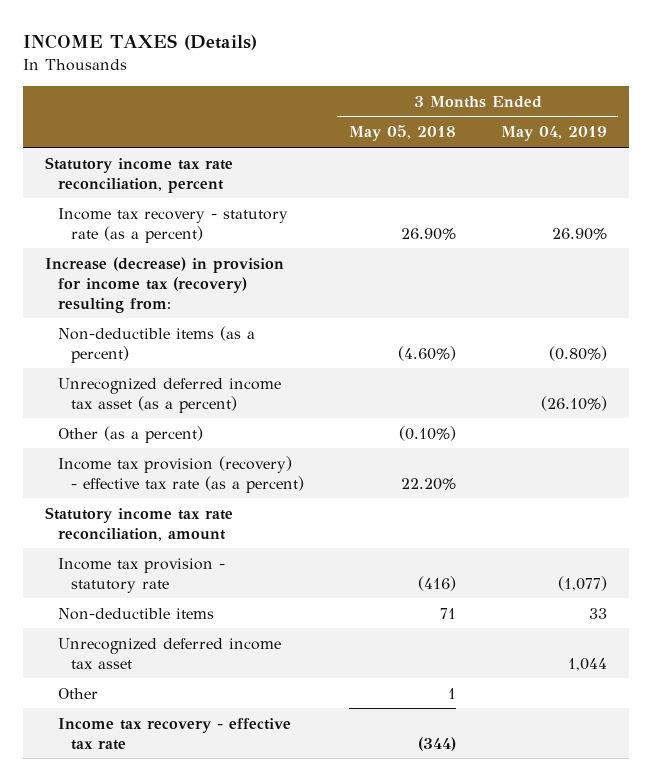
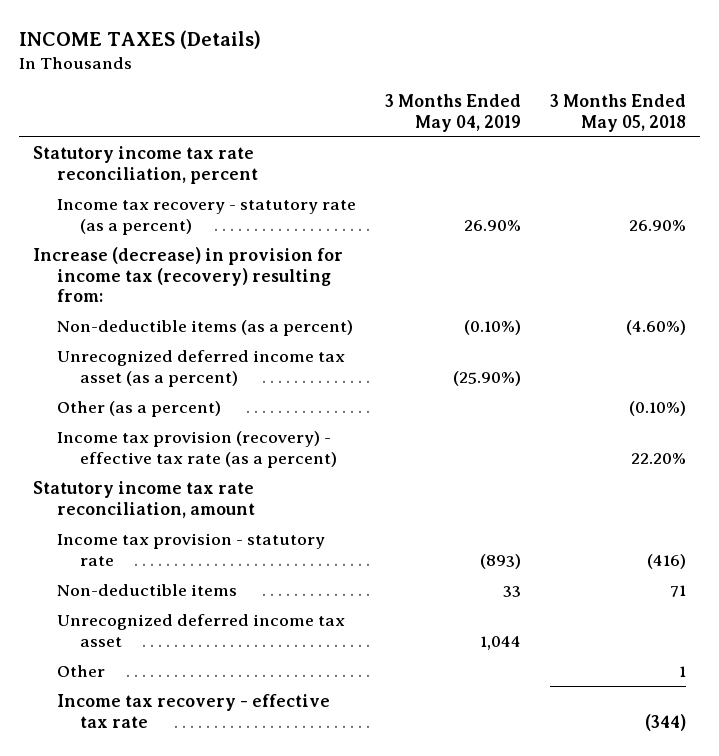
- | 3 Months Ended May 05, 2018 | 3 Months Ended May 04, 2019
+ | 3 Months Ended May 04, 2019 | 3 Months Ended May 05, 2018
- Non-deductible items (as a percent) | (4.60%) | (0.80%)
- Unrecognized deferred income tax asset (as a percent) | | (26.10%)
+ Non-deductible items (as a percent) | (0.10%) | (4.60%)
+ Unrecognized deferred income tax asset (as a percent) | (25.90%) |
- Income tax provision - statutory rate | (416) | (1,077)
+ Income tax provision - statutory rate | (893) | (416)

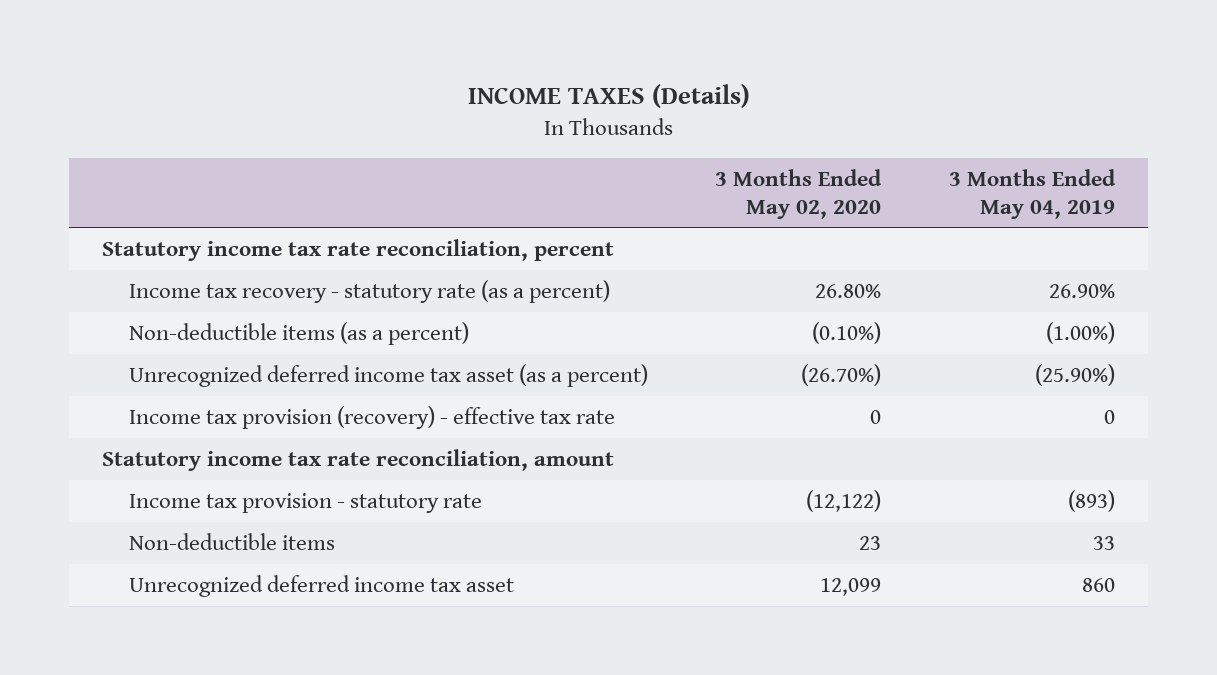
- | 3 Months Ended May 04, 2019 | 3 Months Ended May 05, 2018
+ | 3 Months Ended May 02, 2020 | 3 Months Ended May 04, 2019
- Increase (decrease) in provision for income tax (recovery) resulting from:
- Non-deductible items (as a percent) | (0.10%) | (4.60%)
+ Non-deductible items (as a percent) | (0.10%) | (1.00%)
- Other (as a percent) | | (0.10%)
- Income tax provision (recovery) - effective tax rate (as a percent) | | 22.20%
+ Income tax provision (recovery) - effective tax rate | 0 | 0
- Unrecognized deferred income tax asset | 1,044 |
- Other | | 1
- Income tax recovery - effective tax rate | | (344)
+ Unrecognized deferred income tax asset | 12,099 | 860

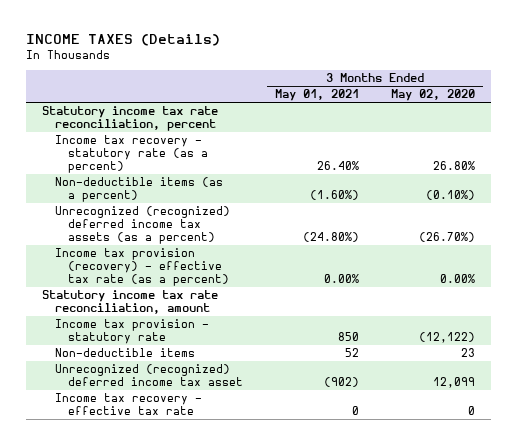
- | 3 Months Ended May 02, 2020 | 3 Months Ended May 04, 2019
+ | 3 Months Ended May 01, 2021 | 3 Months Ended May 02, 2020
- Unrecognized deferred income tax asset (as a percent) | (26.70%) | (25.90%)
- Income tax provision (recovery) - effective tax rate | 0 | 0
+ Unrecognized (recognized) deferred income tax assets (as a percent) | (24.80%) | (26.70%)
+ Income tax provision (recovery) - effective tax rate (as a percent) | 0.00% | 0.00%
- Unrecognized deferred income tax asset | 12,099 | 860
+ Unrecognized (recognized) deferred income tax asset | (902) | 12,099
+ Income tax recovery - effective tax rate | 0 | 0

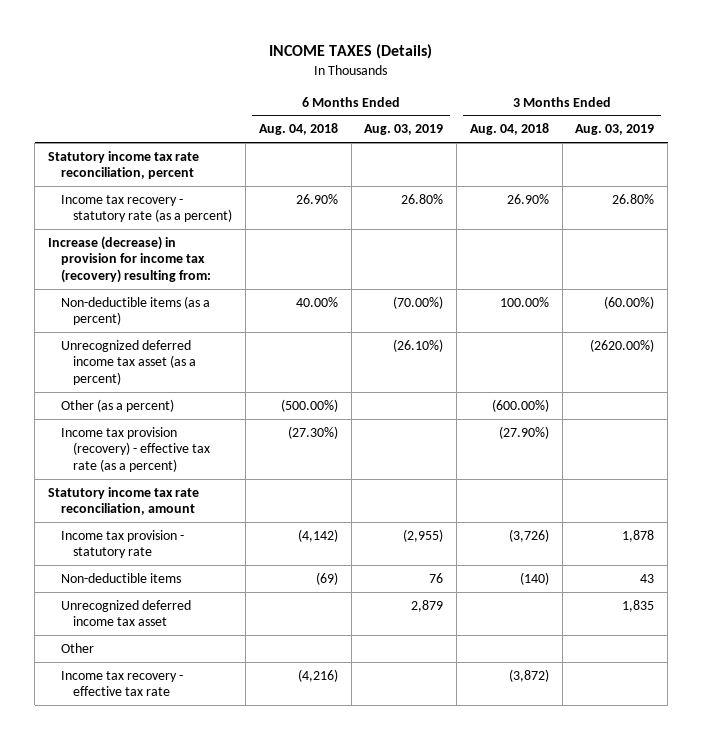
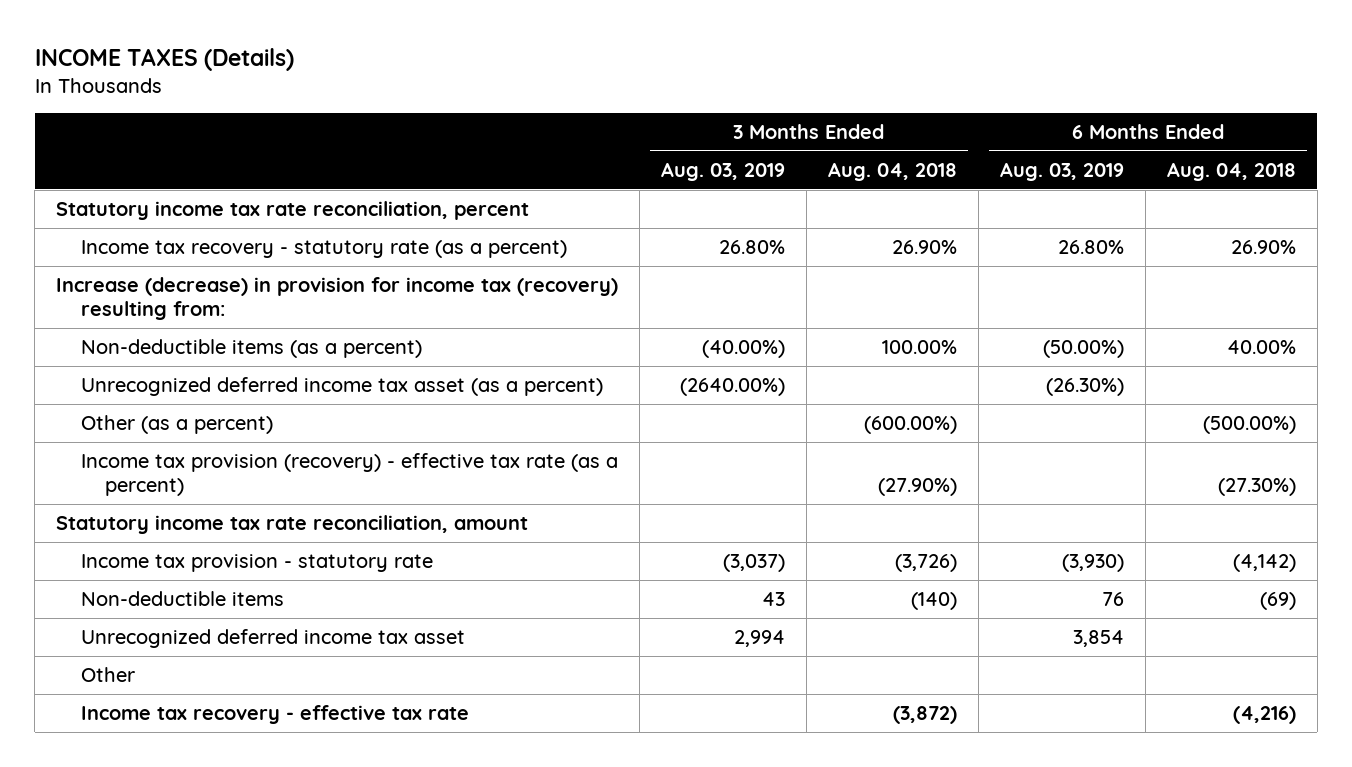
- | 6 Months Ended Aug. 04, 2018 | 6 Months Ended Aug. 03, 2019 | 3 Months Ended Aug. 04, 2018 | 3 Months Ended Aug. 03, 2019
+ | 3 Months Ended Aug. 03, 2019 | 3 Months Ended Aug. 04, 2018 | 6 Months Ended Aug. 03, 2019 | 6 Months Ended Aug. 04, 2018
- Non-deductible items (as a percent) | 40.00% | (70.00%) | 100.00% | (60.00%)
- Unrecognized deferred income tax asset (as a percent) | | (26.10%) | | (2620.00%)
+ Non-deductible items (as a percent) | (40.00%) | 100.00% | (50.00%) | 40.00%
+ Unrecognized deferred income tax asset (as a percent) | (2640.00%) | | (26.30%) |
- Income tax provision - statutory rate | (4,142) | (2,955) | (3,726) | 1,878
+ Income tax provision - statutory rate | (3,037) | (3,726) | (3,930) | (4,142)
- Unrecognized deferred income tax asset | | 2,879 | | 1,835
+ Unrecognized deferred income tax asset | 2,994 | | 3,854 |

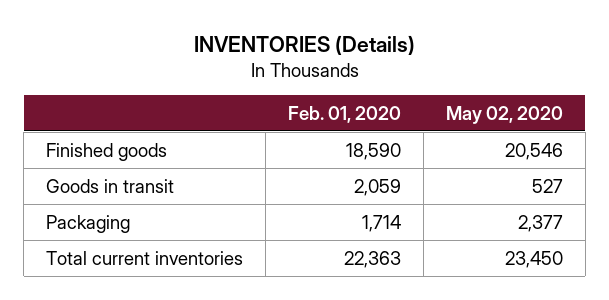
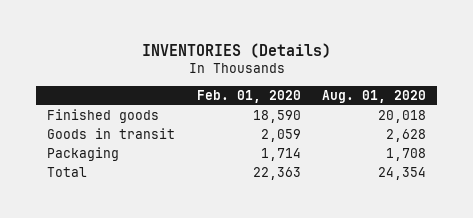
- | Feb. 01, 2020 | May 02, 2020
+ | Feb. 01, 2020 | Aug. 01, 2020
- Total current inventories | 22,363 | 23,450
+ Total | 22,363 | 24,354

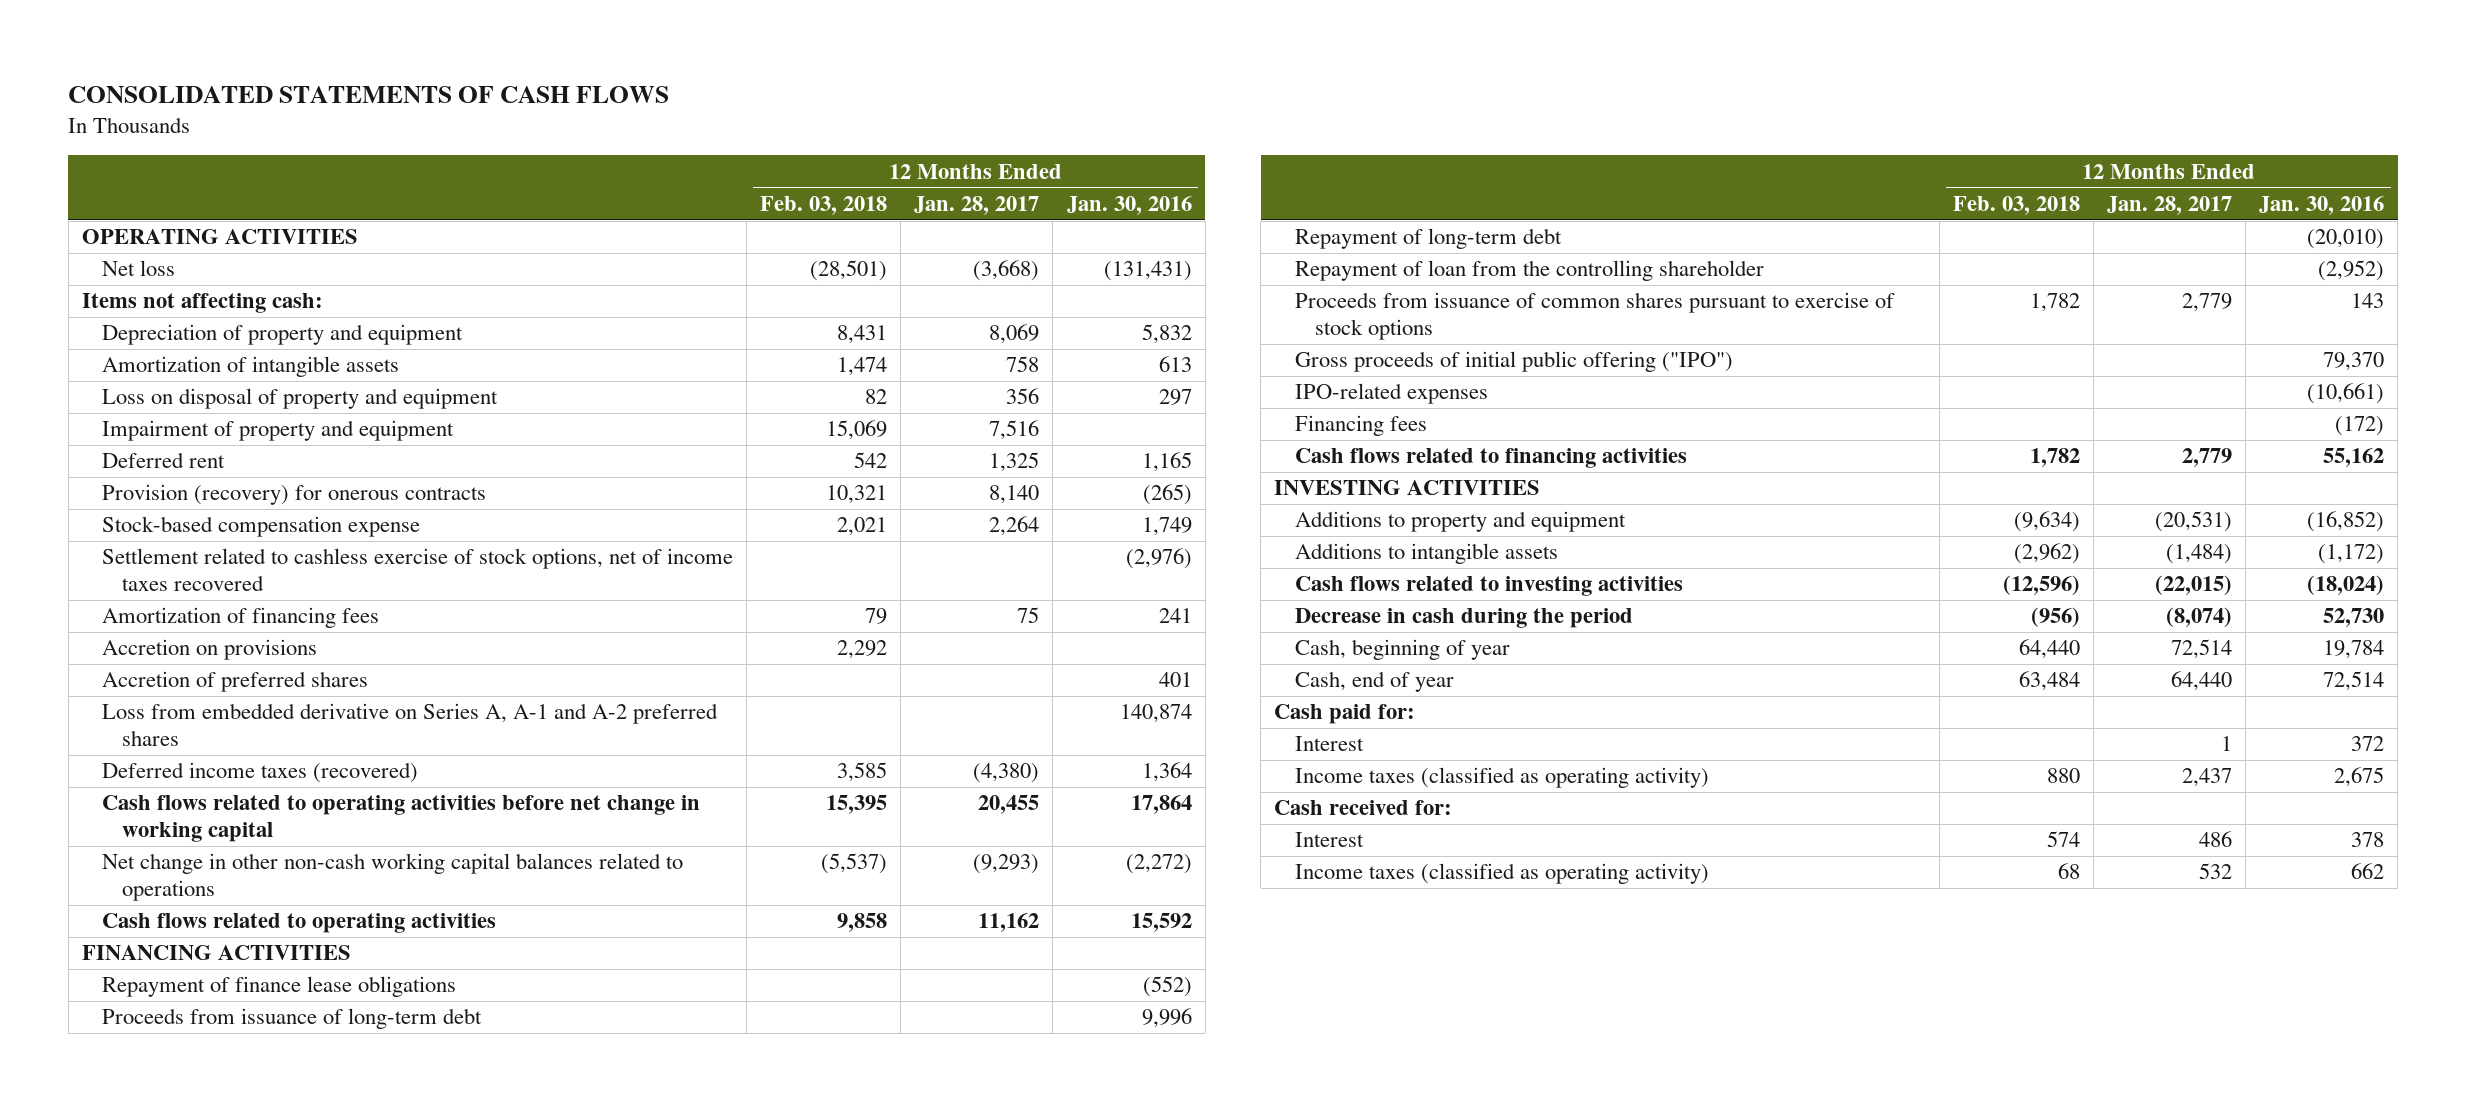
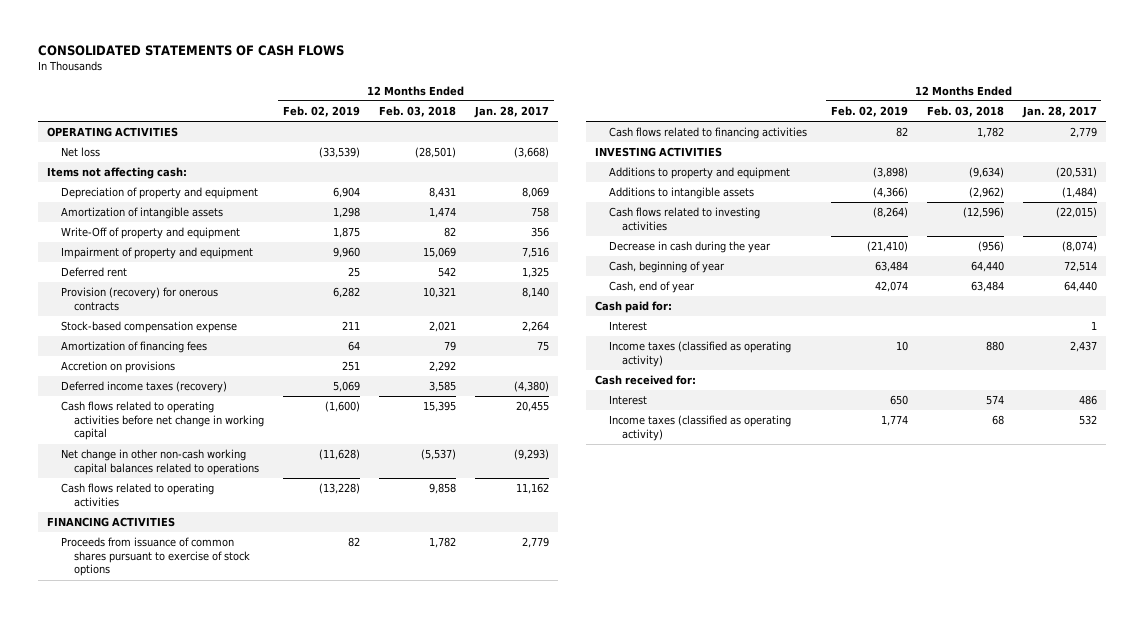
- | 12 Months Ended Feb. 03, 2018 | 12 Months Ended Jan. 28, 2017 | 12 Months Ended Jan. 30, 2016
+ | 12 Months Ended Feb. 02, 2019 | 12 Months Ended Feb. 03, 2018 | 12 Months Ended Jan. 28, 2017
- Loss on disposal of property and equipment | 82 | 356 | 297
+ Write-Off of property and equipment | 1,875 | 82 | 356
- Settlement related to cashless exercise of stock options, net of income taxes recovered | | | (2,976)
- Accretion of preferred shares | | | 401
- Loss from embedded derivative on Series A, A-1 and A-2 preferred shares | | | 140,874
- Deferred income taxes (recovered) | 3,585 | (4,380) | 1,364
+ Deferred income taxes (recovery) | 5,069 | 3,585 | (4,380)
- Repayment of finance lease obligations | | | (552)
- Proceeds from issuance of long-term debt | | | 9,996
- Repayment of long-term debt | | | (20,010)
- Repayment of loan from the controlling shareholder | | | (2,952)
- Gross proceeds of initial public offering ("IPO") | | | 79,370
- IPO-related expenses | | | (10,661)
- Financing fees | | | (172)
- Decrease in cash during the period | (956) | (8,074) | 52,730
+ Decrease in cash during the year | (21,410) | (956) | (8,074)

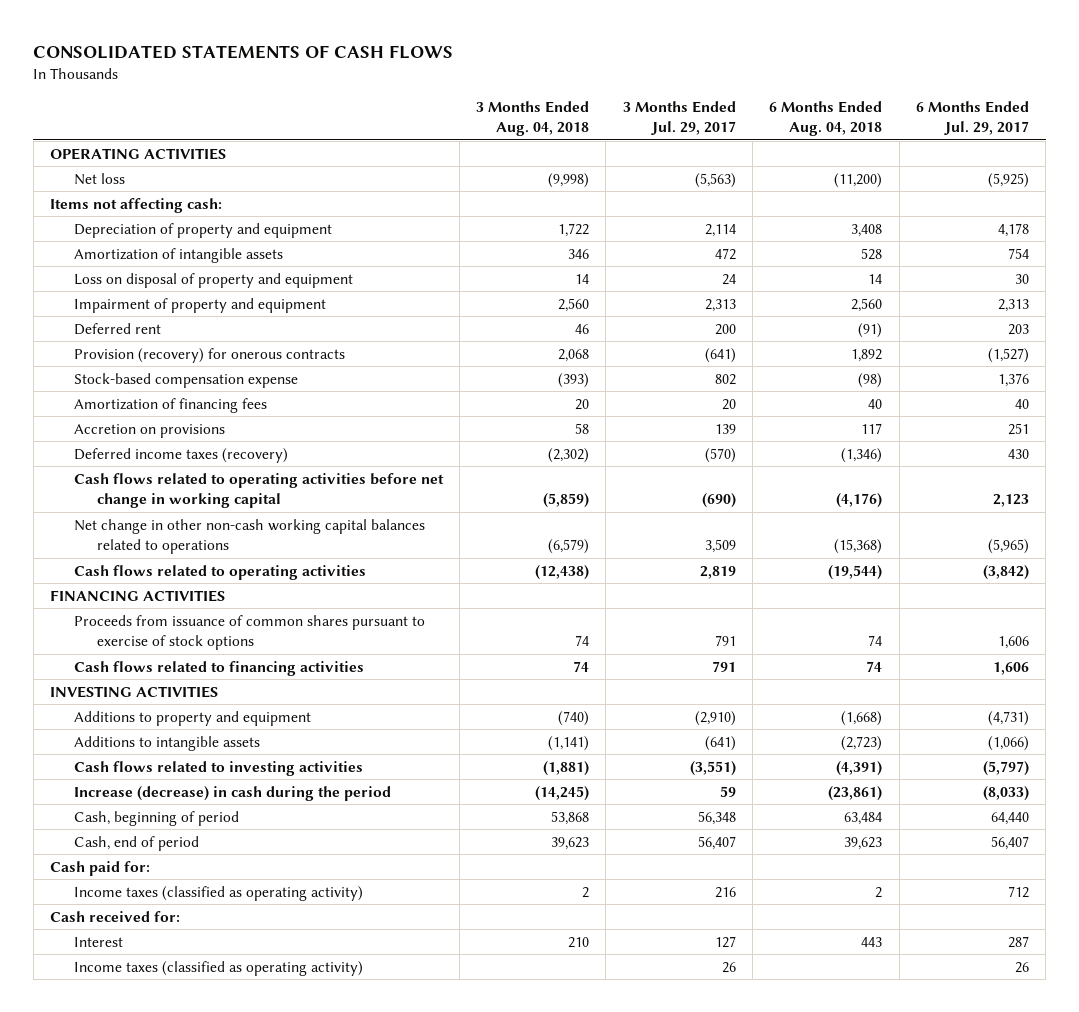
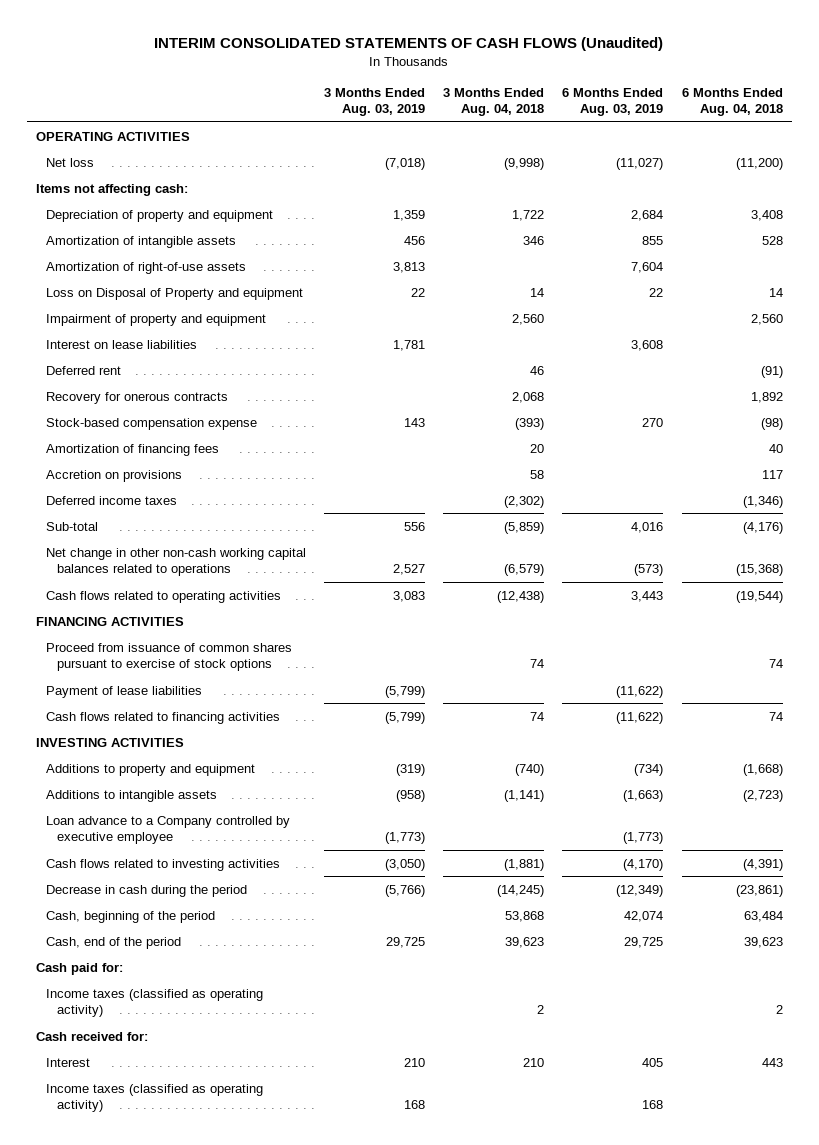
- CONSOLIDATED STATEMENTS OF CASH FLOWS
+ INTERIM CONSOLIDATED STATEMENTS OF CASH FLOWS (Unaudited)
- | 3 Months Ended Aug. 04, 2018 | 3 Months Ended Jul. 29, 2017 | 6 Months Ended Aug. 04, 2018 | 6 Months Ended Jul. 29, 2017
+ | 3 Months Ended Aug. 03, 2019 | 3 Months Ended Aug. 04, 2018 | 6 Months Ended Aug. 03, 2019 | 6 Months Ended Aug. 04, 2018
- Loss on disposal of property and equipment | 14 | 24 | 14 | 30
+ Amortization of right-of-use assets | 3,813 | | 7,604 |
+ Loss on Disposal of Property and equipment | 22 | 14 | 22 | 14
+ Interest on lease liabilities | 1,781 | | 3,608 |
- Provision (recovery) for onerous contracts | 2,068 | (641) | 1,892 | (1,527)
+ Recovery for onerous contracts | | 2,068 | | 1,892
- Deferred income taxes (recovery) | (2,302) | (570) | (1,346) | 430
- Cash flows related to operating activities before net change in working capital | (5,859) | (690) | (4,176) | 2,123
+ Deferred income taxes | | (2,302) | | (1,346)
+ Sub-total | 556 | (5,859) | 4,016 | (4,176)
- Proceeds from issuance of common shares pursuant to exercise of stock options | 74 | 791 | 74 | 1,606
+ Proceed from issuance of common shares pursuant to exercise of stock options | | 74 | | 74
+ Payment of lease liabilities | (5,799) | | (11,622) |
+ Loan advance to a Company controlled by executive employee | (1,773) | | (1,773) |
- Increase (decrease) in cash during the period | (14,245) | 59 | (23,861) | (8,033)
- Cash, beginning of period | 53,868 | 56,348 | 63,484 | 64,440
- Cash, end of period | 39,623 | 56,407 | 39,623 | 56,407
+ Decrease in cash during the period | (5,766) | (14,245) | (12,349) | (23,861)
+ Cash, beginning of the period | | 53,868 | 42,074 | 63,484
+ Cash, end of the period | 29,725 | 39,623 | 29,725 | 39,623

